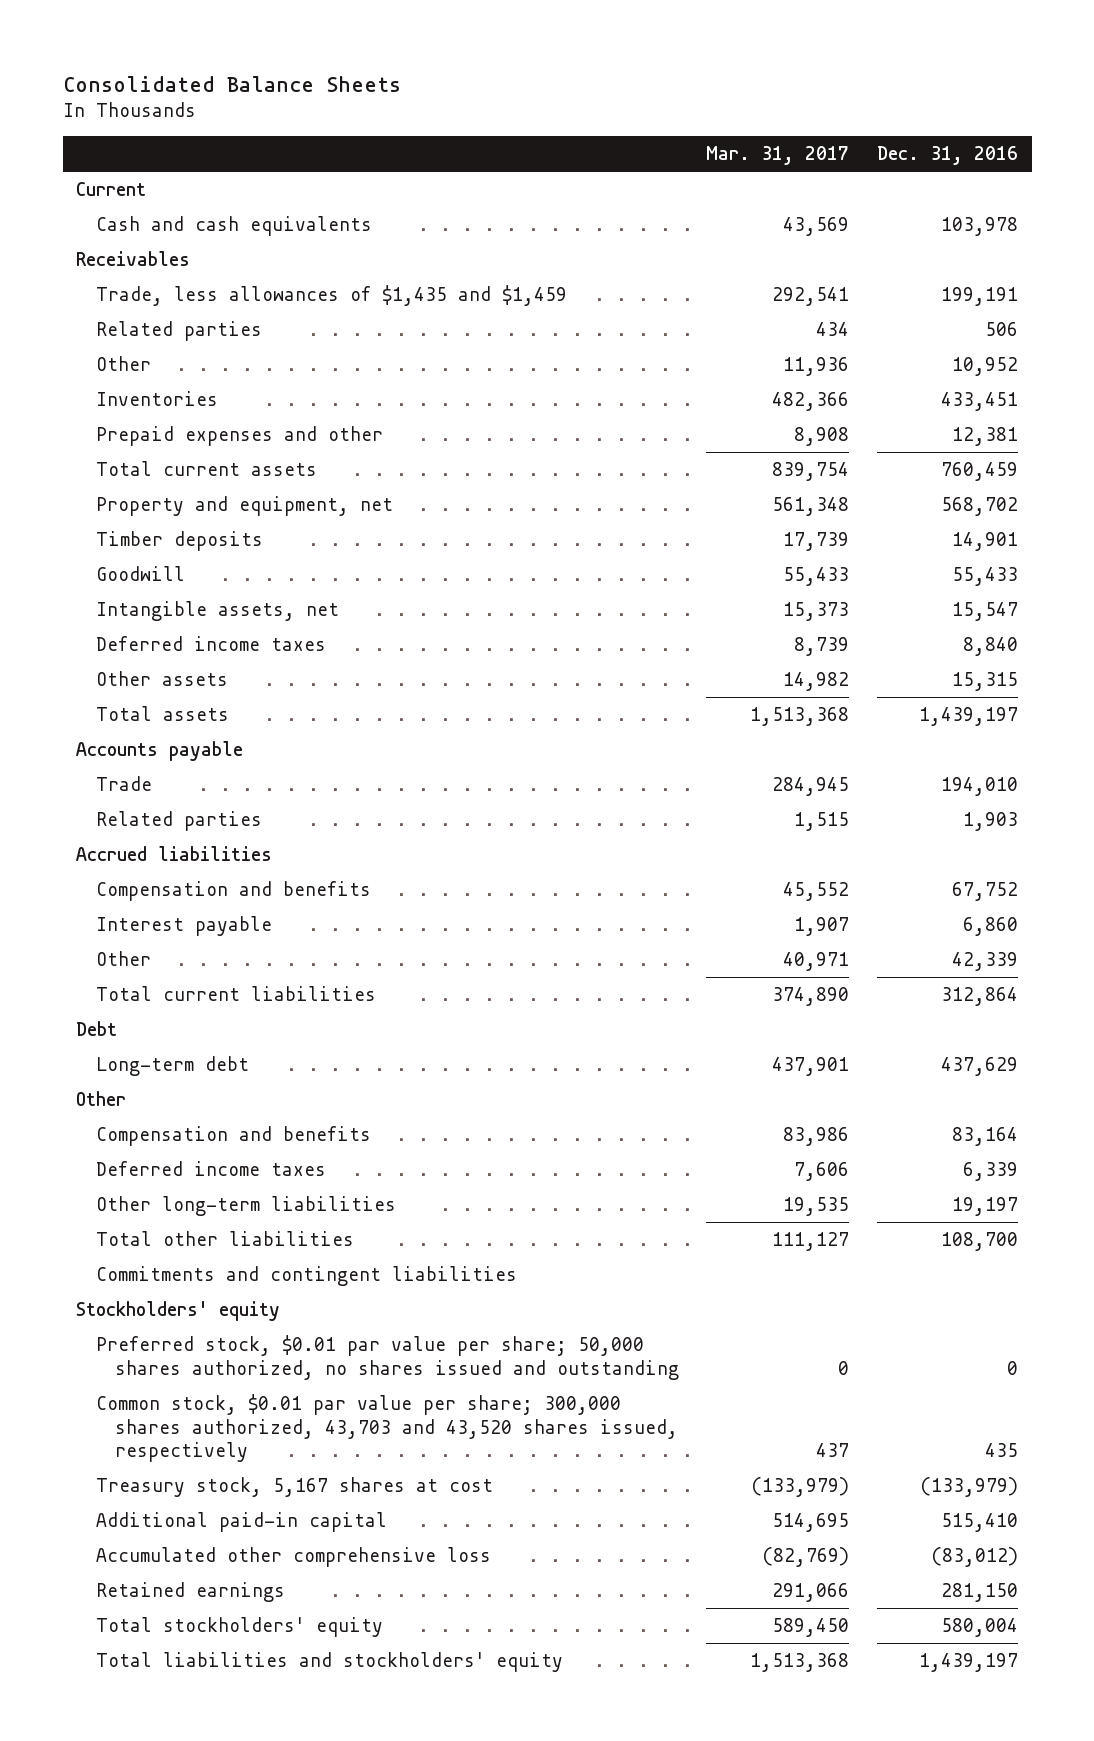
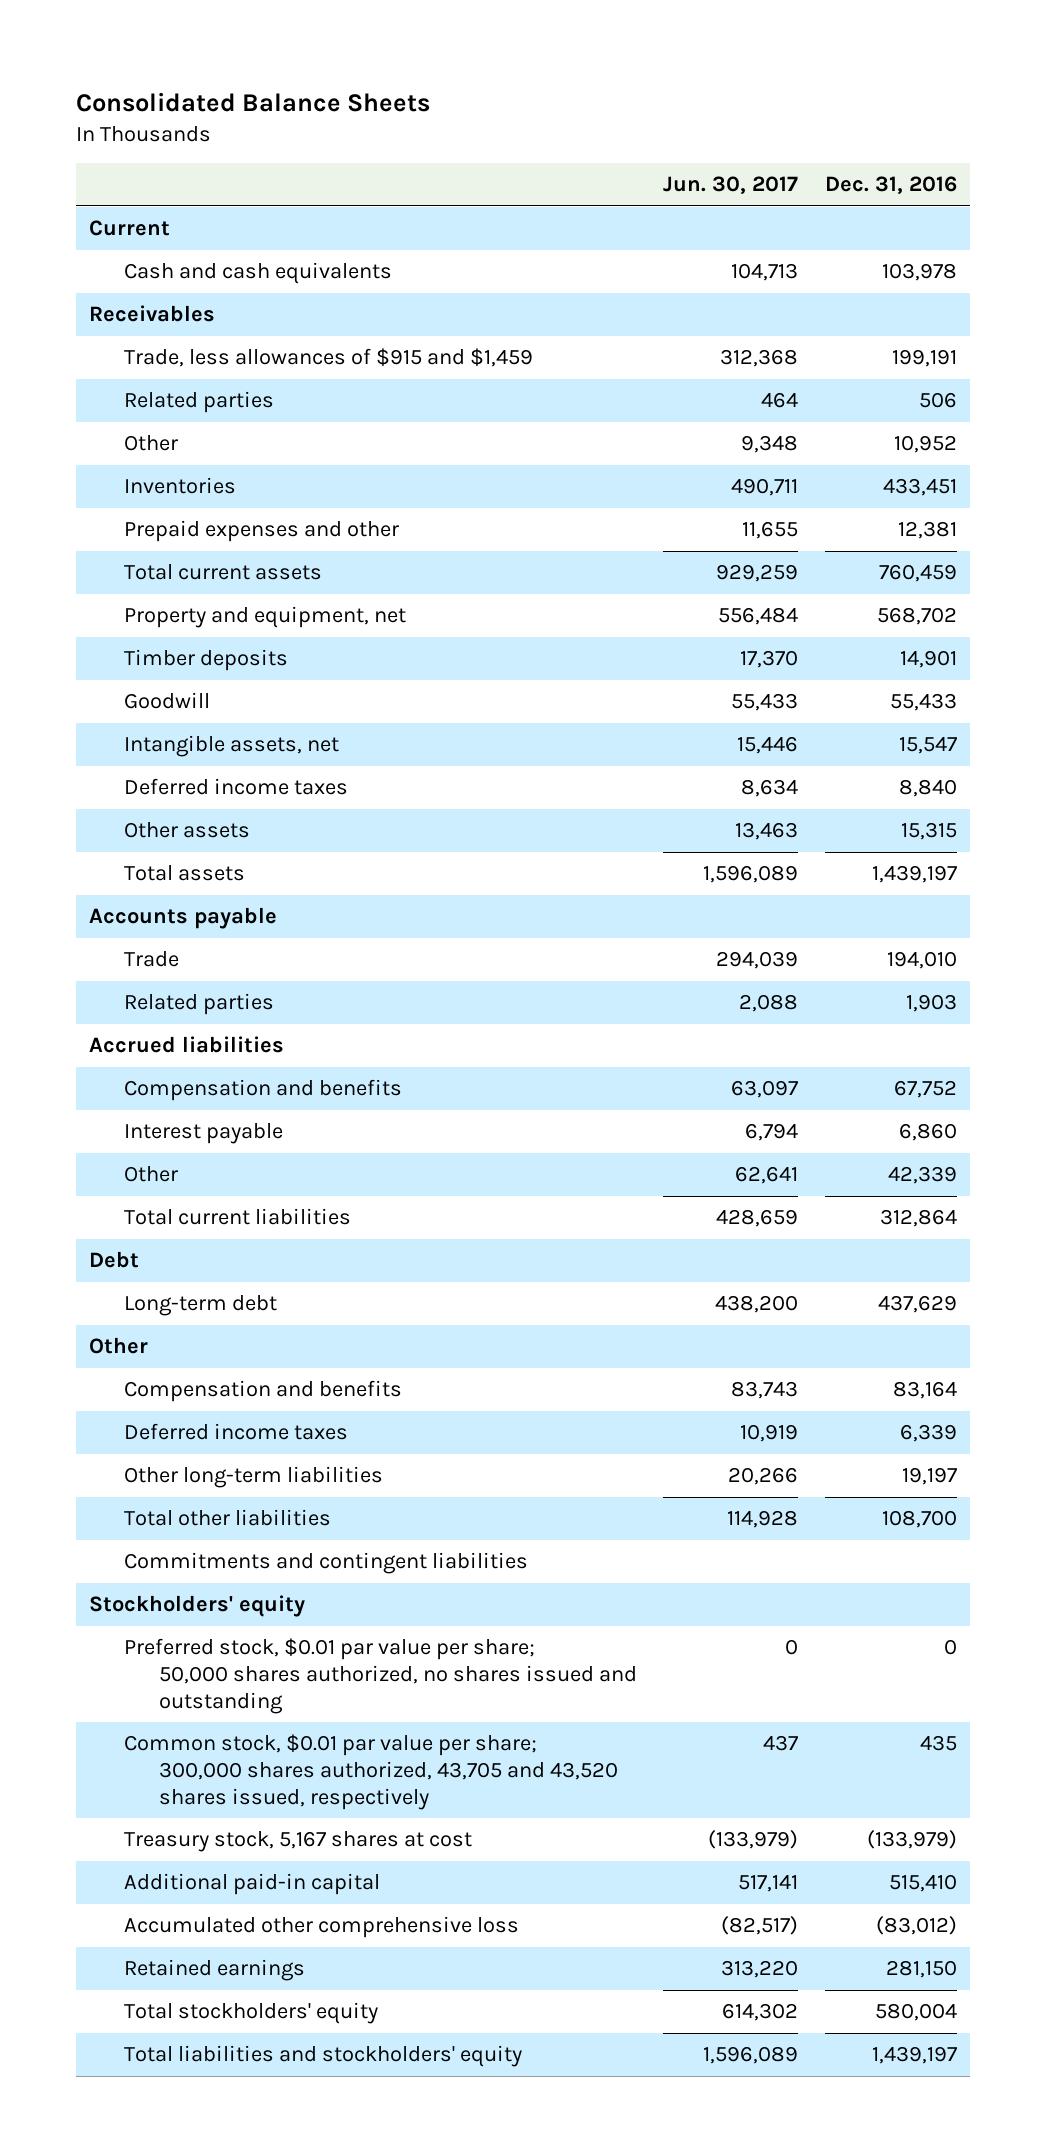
- | Mar. 31, 2017 | Dec. 31, 2016
+ | Jun. 30, 2017 | Dec. 31, 2016
- Trade, less allowances of $1,435 and $1,459 | 292,541 | 199,191
+ Trade, less allowances of $915 and $1,459 | 312,368 | 199,191
- Common stock, $0.01 par value per share; 300,000 shares authorized, 43,703 and 43,520 shares issued, respectively | 437 | 435
+ Common stock, $0.01 par value per share; 300,000 shares authorized, 43,705 and 43,520 shares issued, respectively | 437 | 435

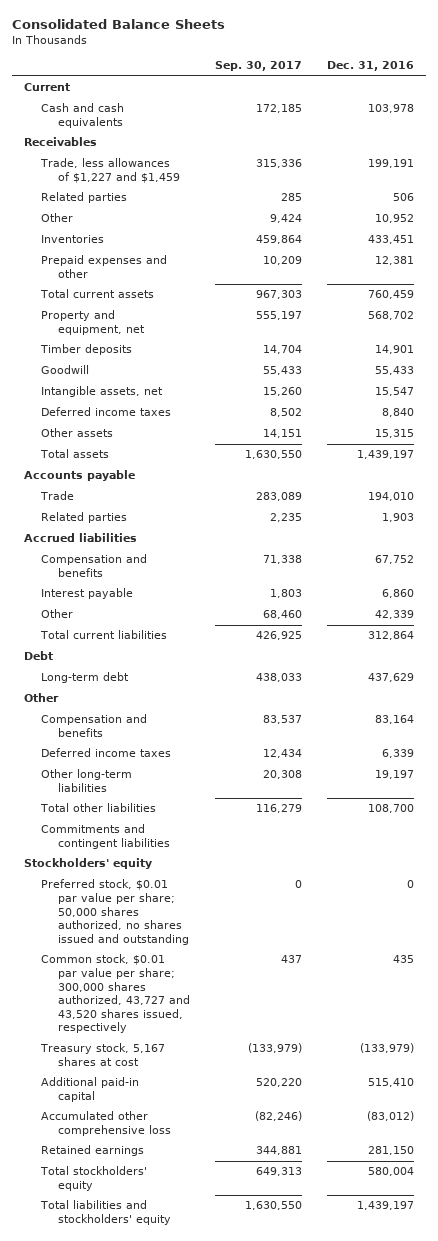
- | Jun. 30, 2017 | Dec. 31, 2016
+ | Sep. 30, 2017 | Dec. 31, 2016
- Trade, less allowances of $915 and $1,459 | 312,368 | 199,191
+ Trade, less allowances of $1,227 and $1,459 | 315,336 | 199,191
- Common stock, $0.01 par value per share; 300,000 shares authorized, 43,705 and 43,520 shares issued, respectively | 437 | 435
+ Common stock, $0.01 par value per share; 300,000 shares authorized, 43,727 and 43,520 shares issued, respectively | 437 | 435

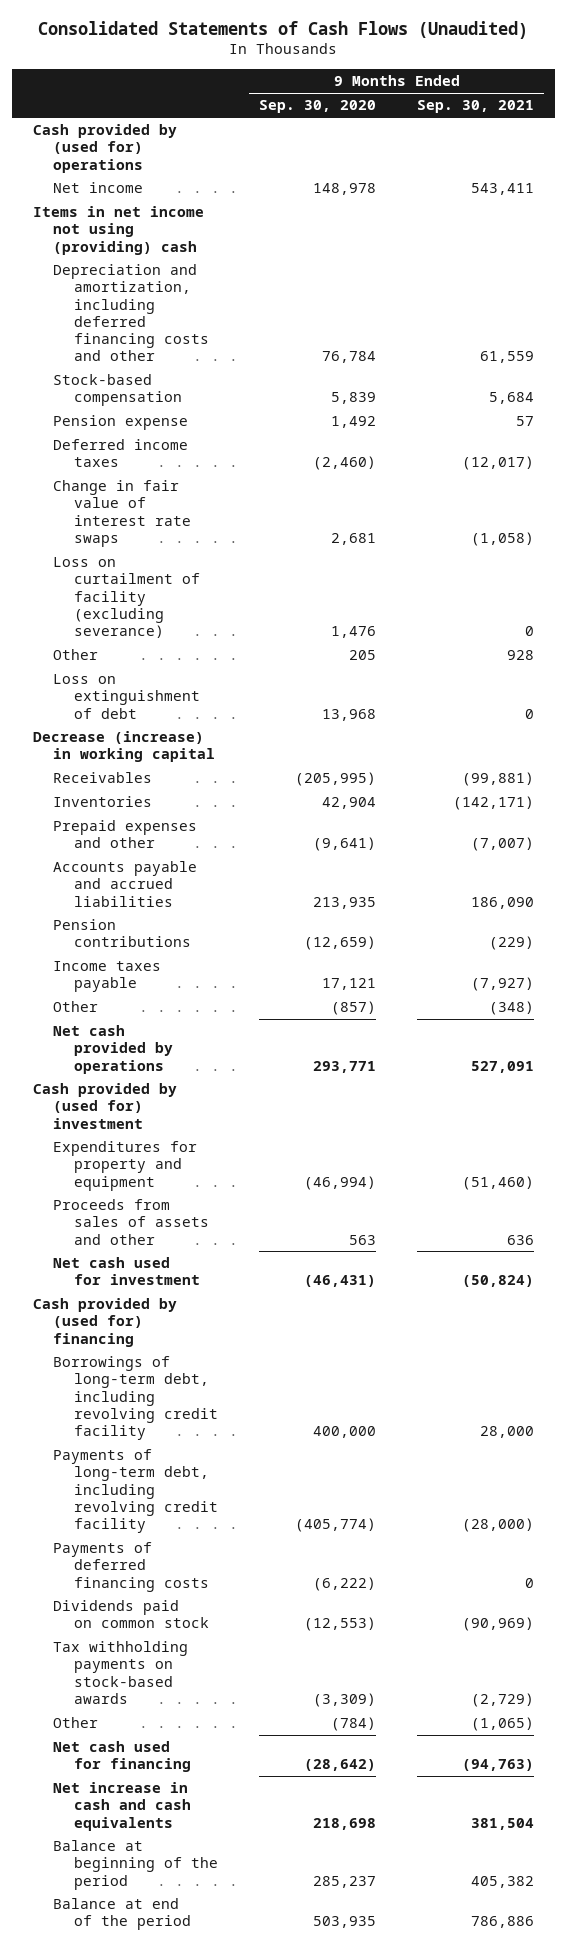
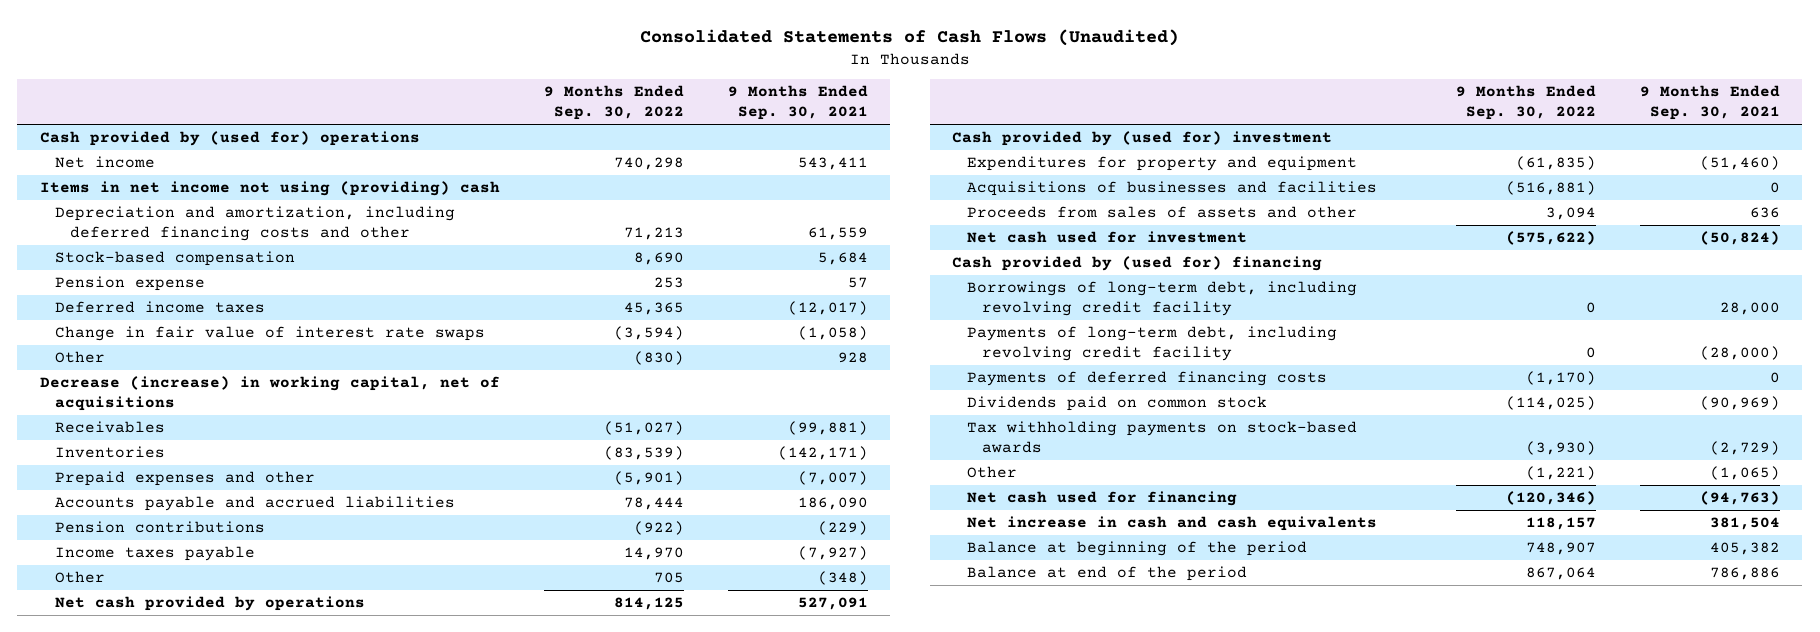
- | 9 Months Ended Sep. 30, 2020 | 9 Months Ended Sep. 30, 2021
+ | 9 Months Ended Sep. 30, 2022 | 9 Months Ended Sep. 30, 2021
- Loss on curtailment of facility (excluding severance) | 1,476 | 0
- Loss on extinguishment of debt | 13,968 | 0
- Decrease (increase) in working capital
+ Decrease (increase) in working capital, net of acquisitions
+ Acquisitions of businesses and facilities | (516,881) | 0

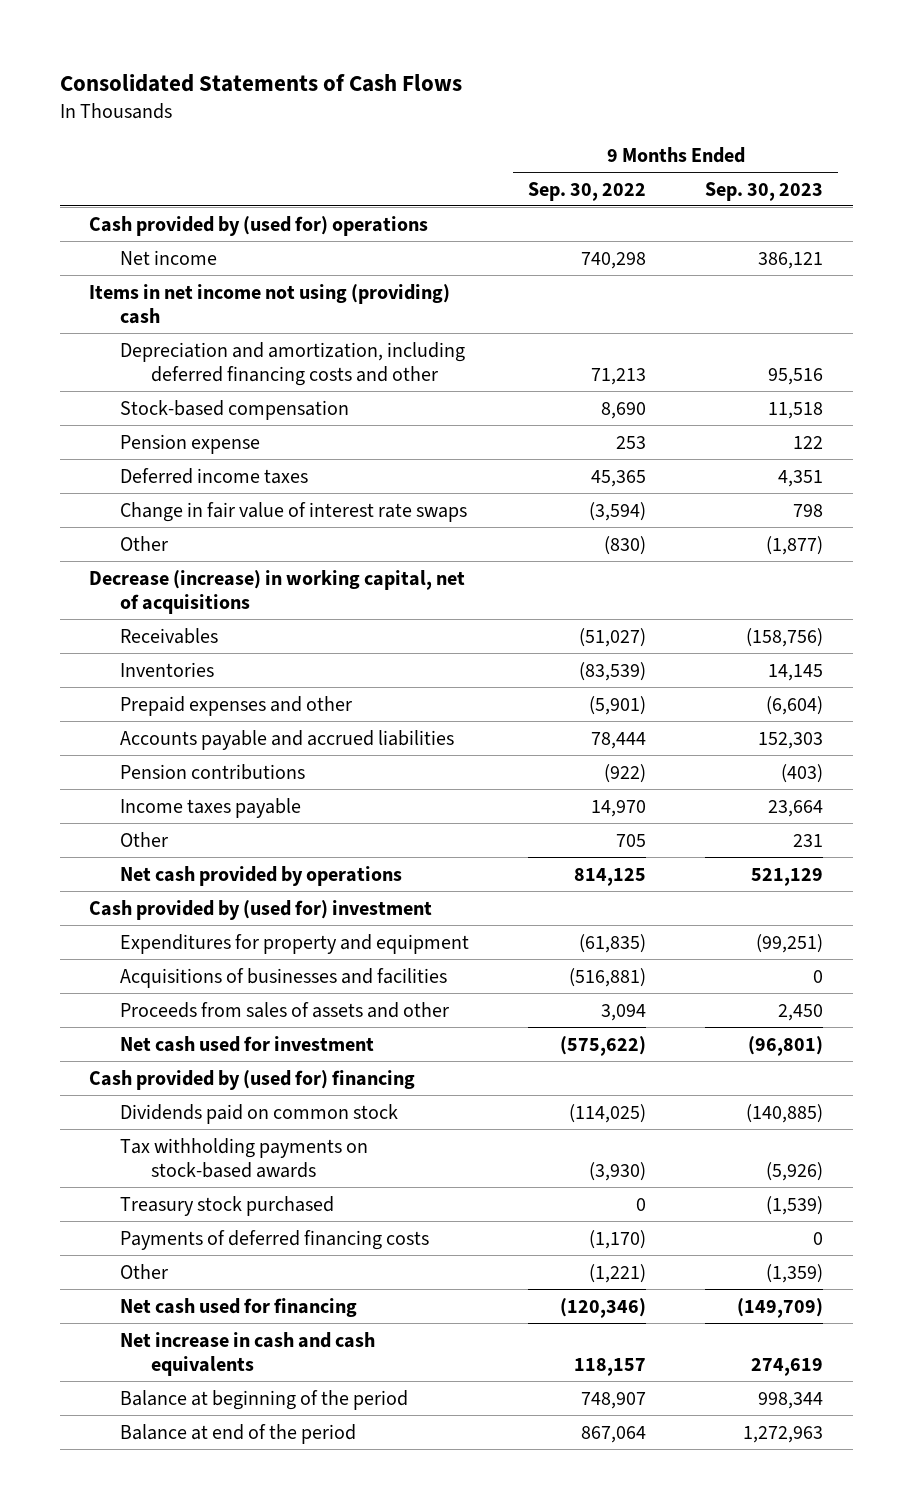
- Consolidated Statements of Cash Flows (Unaudited)
+ Consolidated Statements of Cash Flows
- | 9 Months Ended Sep. 30, 2022 | 9 Months Ended Sep. 30, 2021
+ | 9 Months Ended Sep. 30, 2022 | 9 Months Ended Sep. 30, 2023
- Borrowings of long-term debt, including revolving credit facility | 0 | 28,000
- Payments of long-term debt, including revolving credit facility | 0 | (28,000)
+ Treasury stock purchased | 0 | (1,539)
moved down: Payments of deferred financing costs | (1,170) | 0

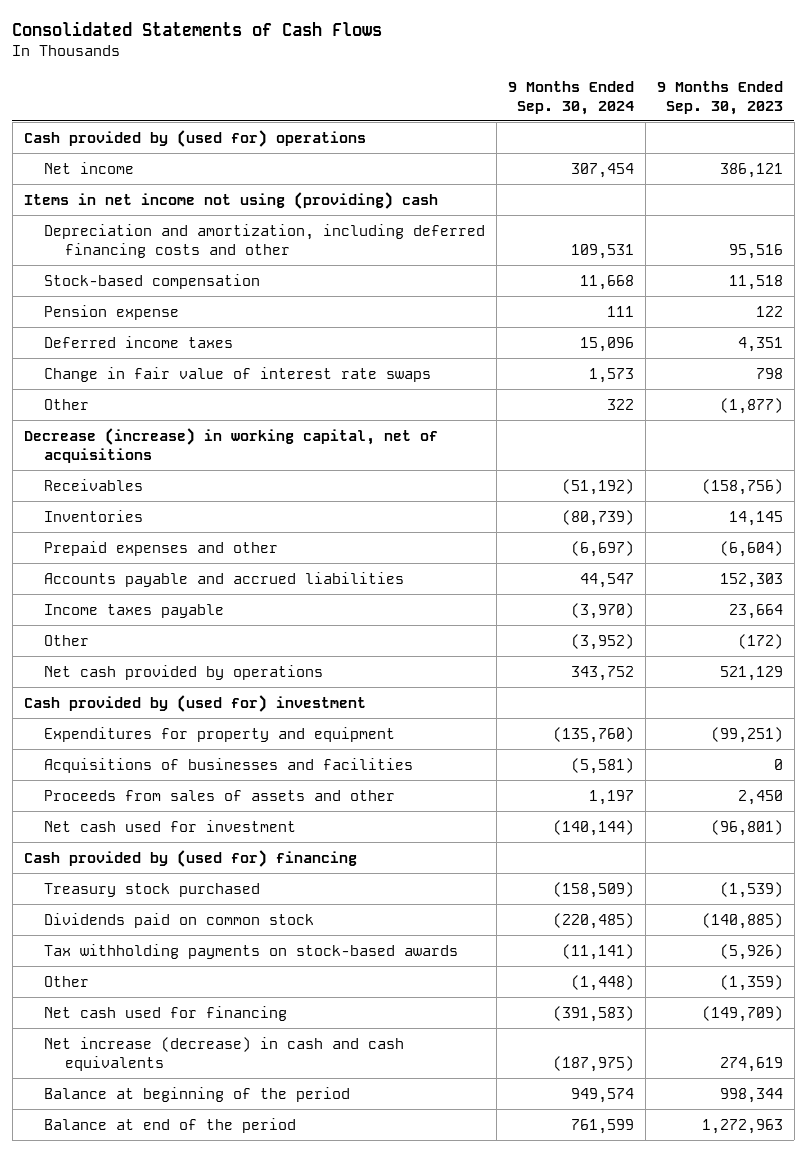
- | 9 Months Ended Sep. 30, 2022 | 9 Months Ended Sep. 30, 2023
+ | 9 Months Ended Sep. 30, 2024 | 9 Months Ended Sep. 30, 2023
- Pension contributions | (922) | (403)
- Other | 705 | 231
+ Other | (3,952) | (172)
moved up: Treasury stock purchased | (158,509) | (1,539)
- Payments of deferred financing costs | (1,170) | 0
- Net increase in cash and cash equivalents | 118,157 | 274,619
+ Net increase (decrease) in cash and cash equivalents | (187,975) | 274,619

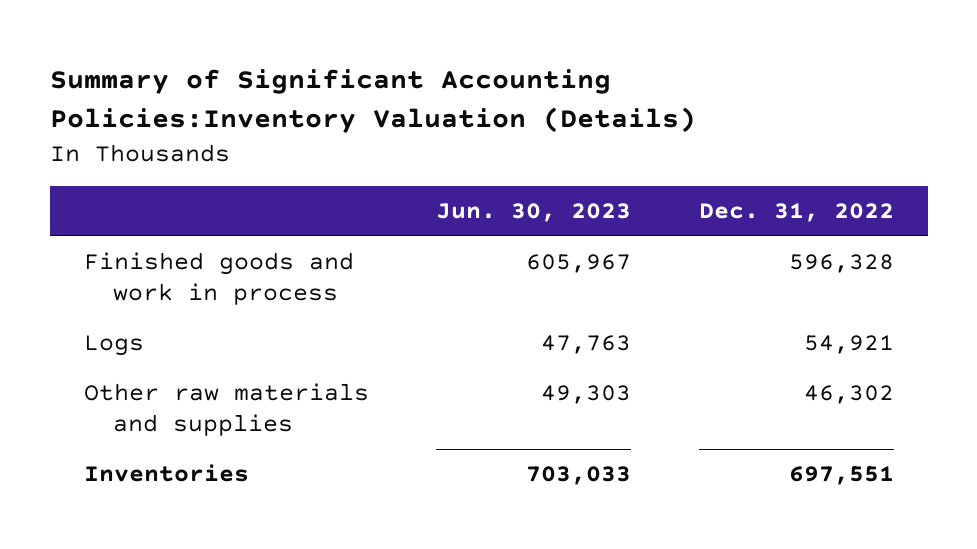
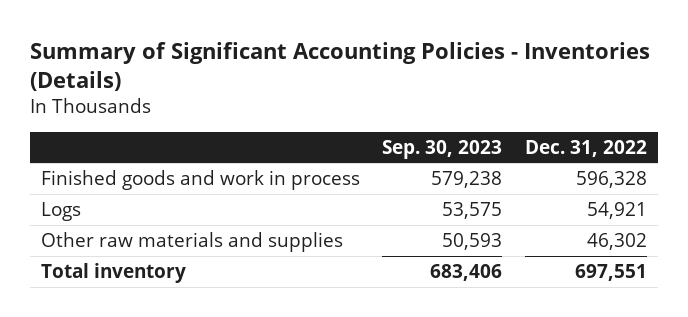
- Summary of Significant Accounting Policies:Inventory Valuation (Details)
+ Summary of Significant Accounting Policies - Inventories (Details)
- | Jun. 30, 2023 | Dec. 31, 2022
+ | Sep. 30, 2023 | Dec. 31, 2022
- Inventories | 703,033 | 697,551
+ Total inventory | 683,406 | 697,551

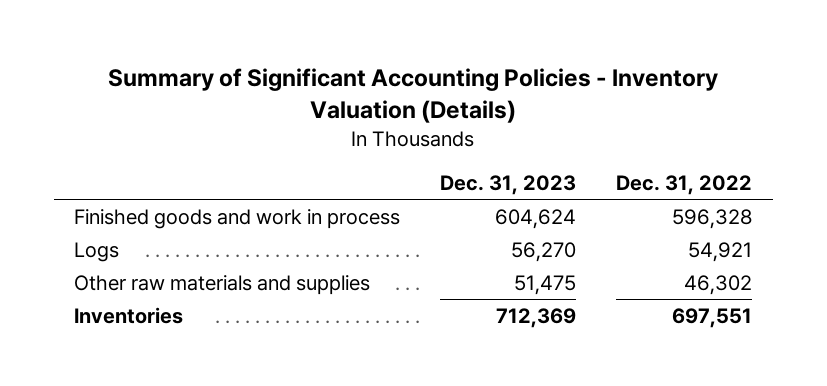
- Summary of Significant Accounting Policies - Inventories (Details)
+ Summary of Significant Accounting Policies - Inventory Valuation (Details)
- | Sep. 30, 2023 | Dec. 31, 2022
+ | Dec. 31, 2023 | Dec. 31, 2022
- Total inventory | 683,406 | 697,551
+ Inventories | 712,369 | 697,551

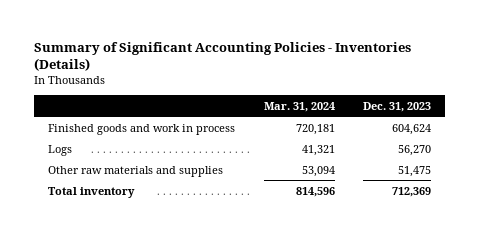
- Summary of Significant Accounting Policies - Inventory Valuation (Details)
+ Summary of Significant Accounting Policies - Inventories (Details)
- | Dec. 31, 2023 | Dec. 31, 2022
+ | Mar. 31, 2024 | Dec. 31, 2023
- Inventories | 712,369 | 697,551
+ Total inventory | 814,596 | 712,369

